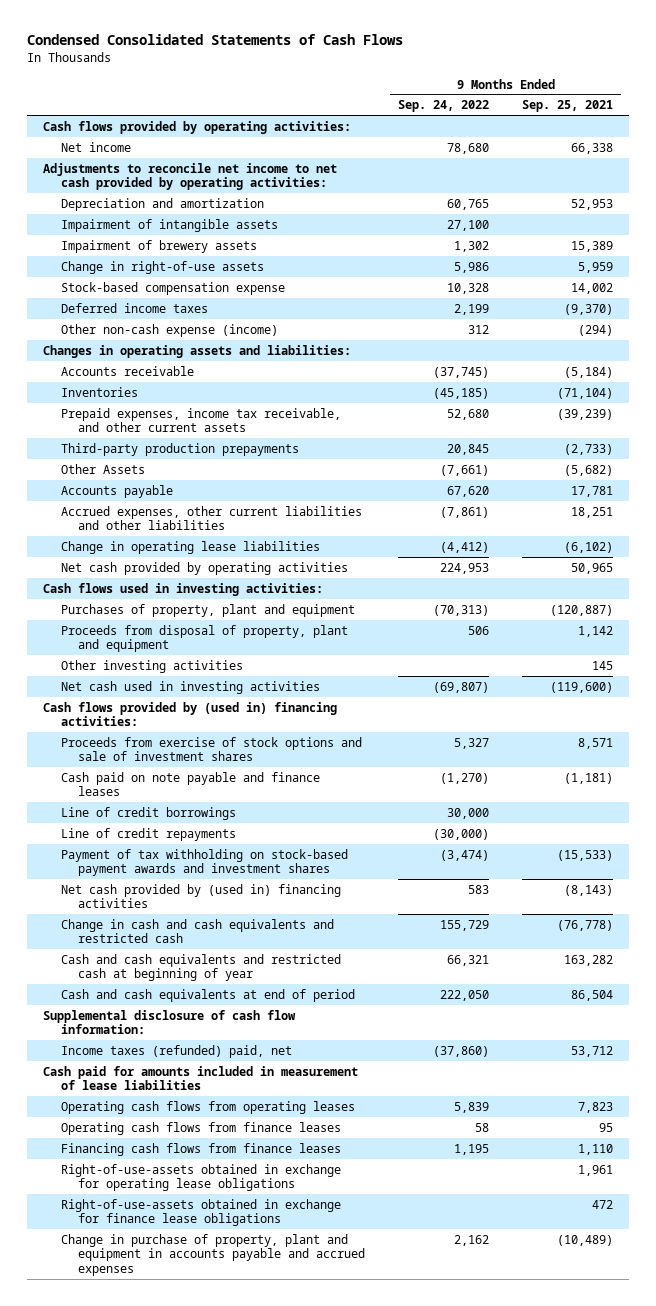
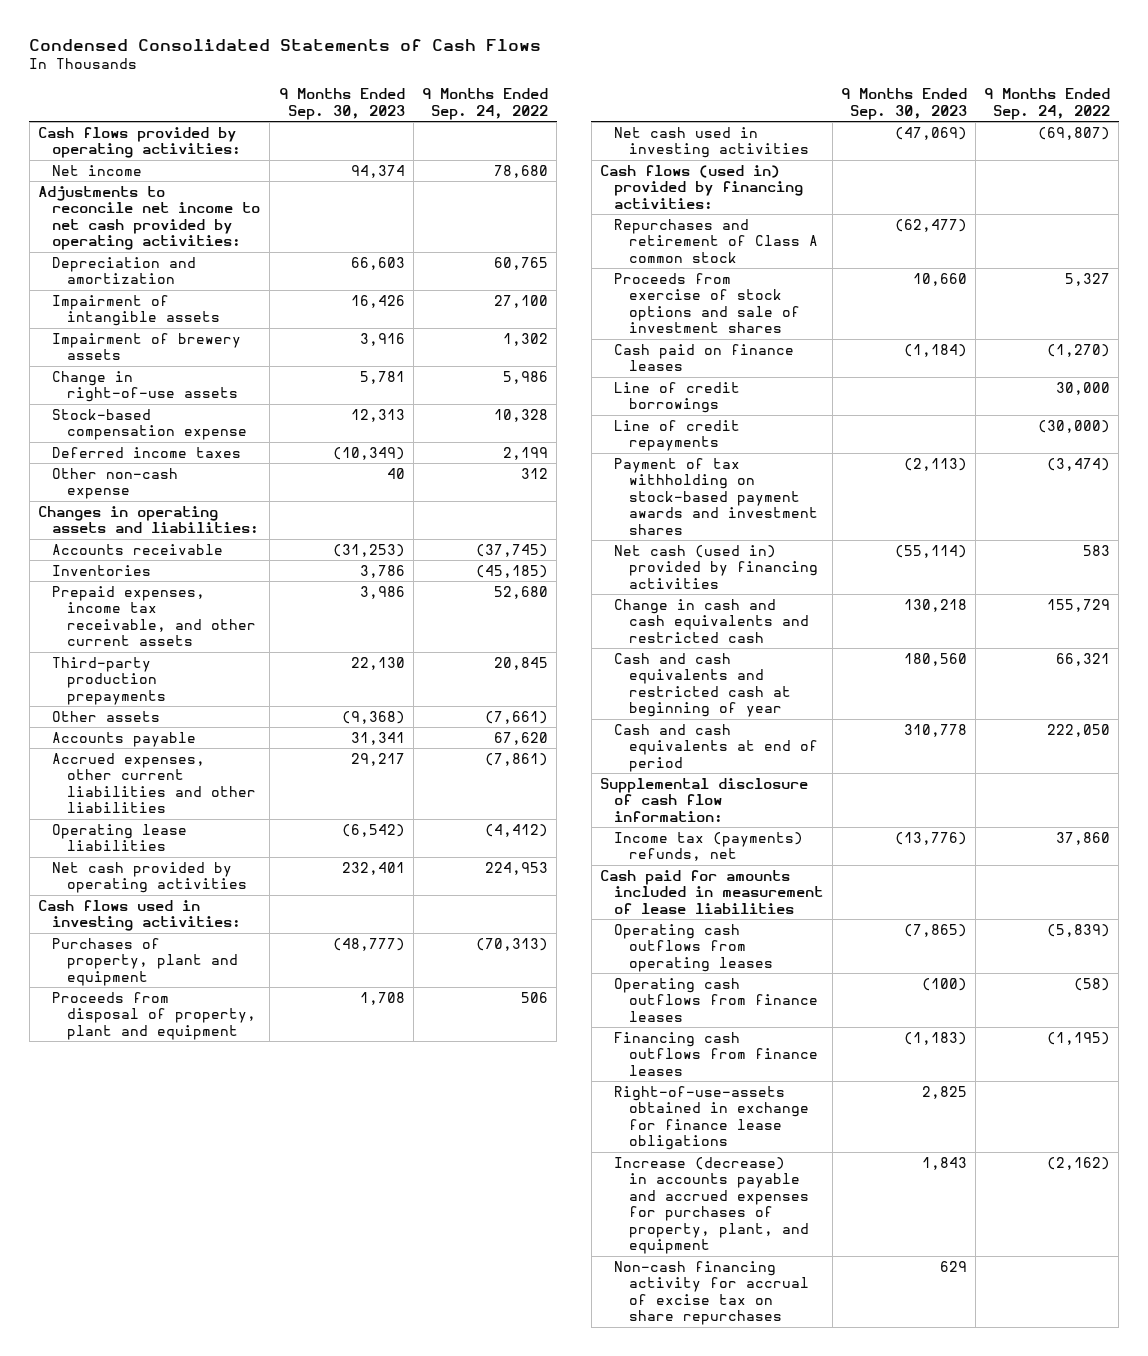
- | 9 Months Ended Sep. 24, 2022 | 9 Months Ended Sep. 25, 2021
+ | 9 Months Ended Sep. 30, 2023 | 9 Months Ended Sep. 24, 2022
- Other non-cash expense (income) | 312 | (294)
+ Other non-cash expense | 40 | 312
- Other Assets | (7,661) | (5,682)
+ Other assets | (9,368) | (7,661)
- Change in operating lease liabilities | (4,412) | (6,102)
+ Operating lease liabilities | (6,542) | (4,412)
- Other investing activities | | 145
- Cash flows provided by (used in) financing activities:
+ Cash flows (used in) provided by financing activities:
+ Repurchases and retirement of Class A common stock | (62,477) |
- Cash paid on note payable and finance leases | (1,270) | (1,181)
+ Cash paid on finance leases | (1,184) | (1,270)
- Net cash provided by (used in) financing activities | 583 | (8,143)
+ Net cash (used in) provided by financing activities | (55,114) | 583
- Income taxes (refunded) paid, net | (37,860) | 53,712
+ Income tax (payments) refunds, net | (13,776) | 37,860
- Operating cash flows from operating leases | 5,839 | 7,823
- Operating cash flows from finance leases | 58 | 95
- Financing cash flows from finance leases | 1,195 | 1,110
- Right-of-use-assets obtained in exchange for operating lease obligations | | 1,961
+ Operating cash outflows from operating leases | (7,865) | (5,839)
+ Operating cash outflows from finance leases | (100) | (58)
+ Financing cash outflows from finance leases | (1,183) | (1,195)
- Change in purchase of property, plant and equipment in accounts payable and accrued expenses | 2,162 | (10,489)
+ Increase (decrease) in accounts payable and accrued expenses for purchases of property, plant, and equipment | 1,843 | (2,162)
+ Non-cash financing activity for accrual of excise tax on share repurchases | 629 |

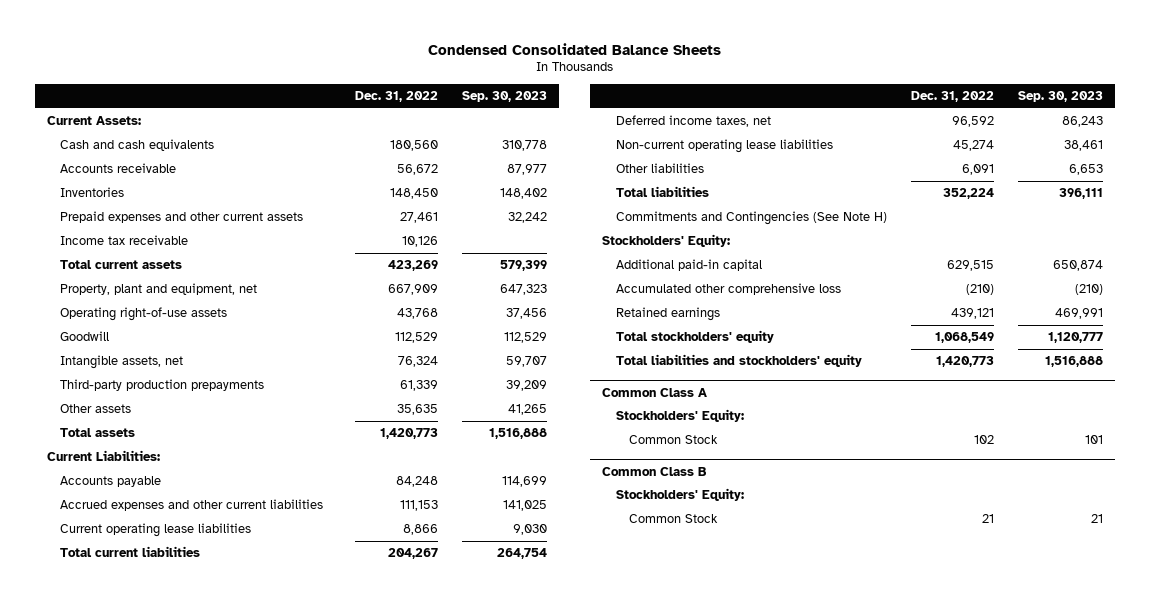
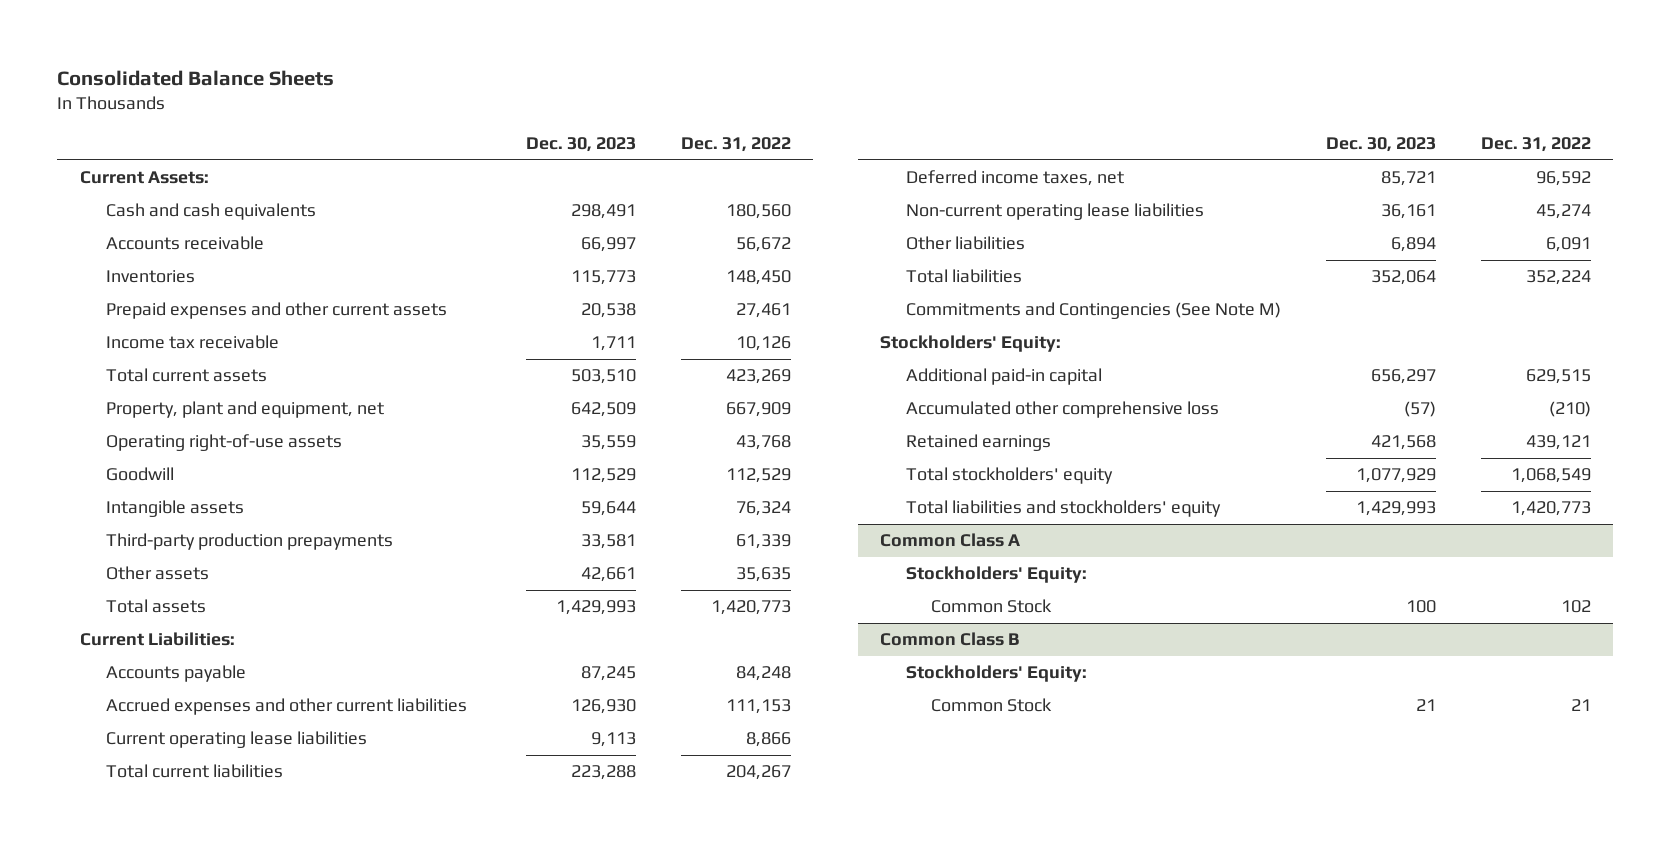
- Condensed Consolidated Balance Sheets
+ Consolidated Balance Sheets
- | Dec. 31, 2022 | Sep. 30, 2023
+ | Dec. 30, 2023 | Dec. 31, 2022
- Intangible assets, net | 76,324 | 59,707
+ Intangible assets | 59,644 | 76,324
- Commitments and Contingencies (See Note H)
+ Commitments and Contingencies (See Note M)

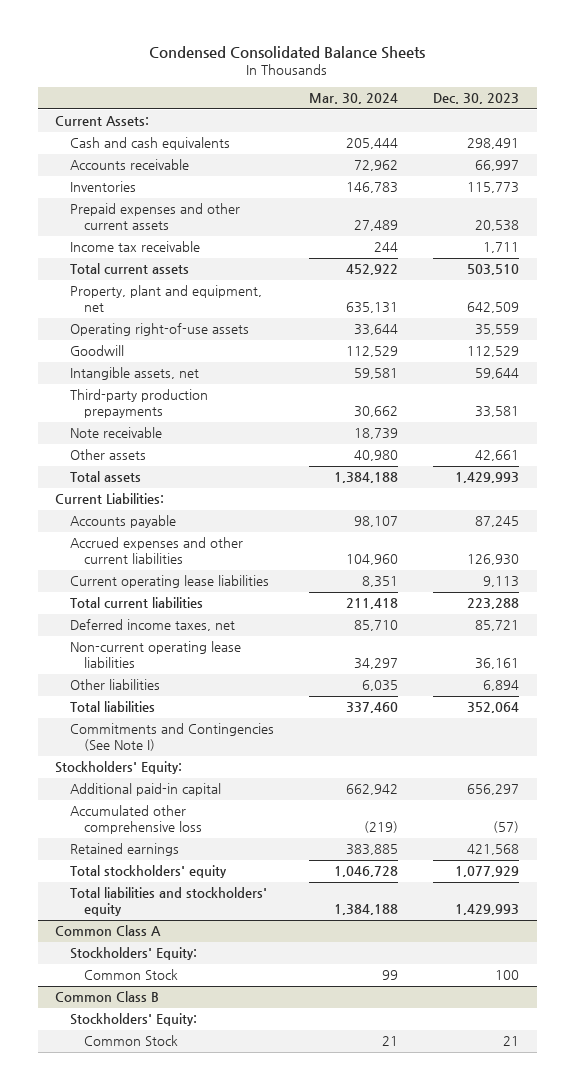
- Consolidated Balance Sheets
+ Condensed Consolidated Balance Sheets
- | Dec. 30, 2023 | Dec. 31, 2022
+ | Mar. 30, 2024 | Dec. 30, 2023
- Intangible assets | 59,644 | 76,324
+ Intangible assets, net | 59,581 | 59,644
+ Note receivable | 18,739 |
- Commitments and Contingencies (See Note M)
+ Commitments and Contingencies (See Note I)

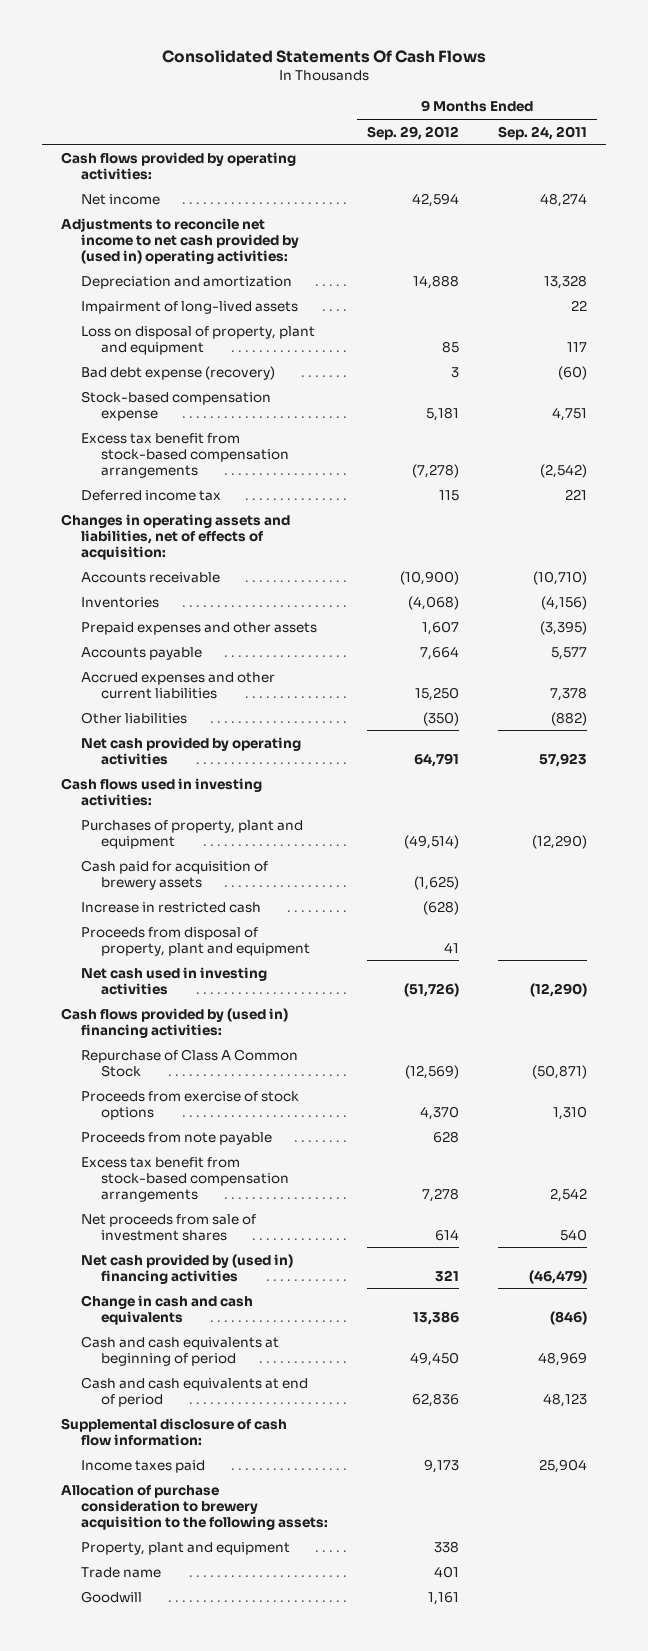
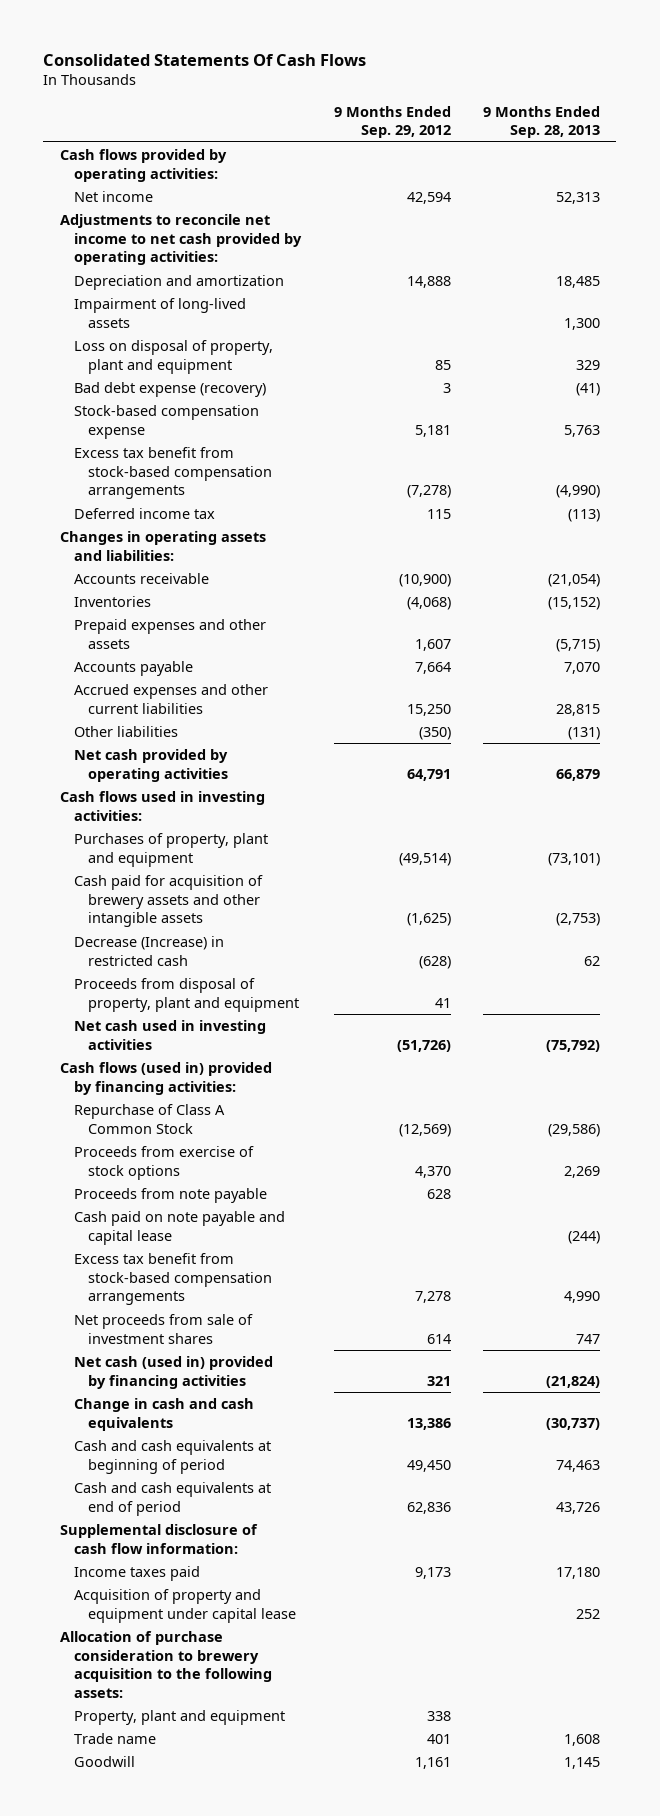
- | 9 Months Ended Sep. 29, 2012 | 9 Months Ended Sep. 24, 2011
+ | 9 Months Ended Sep. 29, 2012 | 9 Months Ended Sep. 28, 2013
- Adjustments to reconcile net income to net cash provided by (used in) operating activities:
+ Adjustments to reconcile net income to net cash provided by operating activities:
- Changes in operating assets and liabilities, net of effects of acquisition:
+ Changes in operating assets and liabilities:
- Cash paid for acquisition of brewery assets | (1,625) |
- Increase in restricted cash | (628) |
+ Cash paid for acquisition of brewery assets and other intangible assets | (1,625) | (2,753)
+ Decrease (Increase) in restricted cash | (628) | 62
- Cash flows provided by (used in) financing activities:
+ Cash flows (used in) provided by financing activities:
+ Cash paid on note payable and capital lease | | (244)
- Net cash provided by (used in) financing activities | 321 | (46,479)
+ Net cash (used in) provided by financing activities | 321 | (21,824)
+ Acquisition of property and equipment under capital lease | | 252

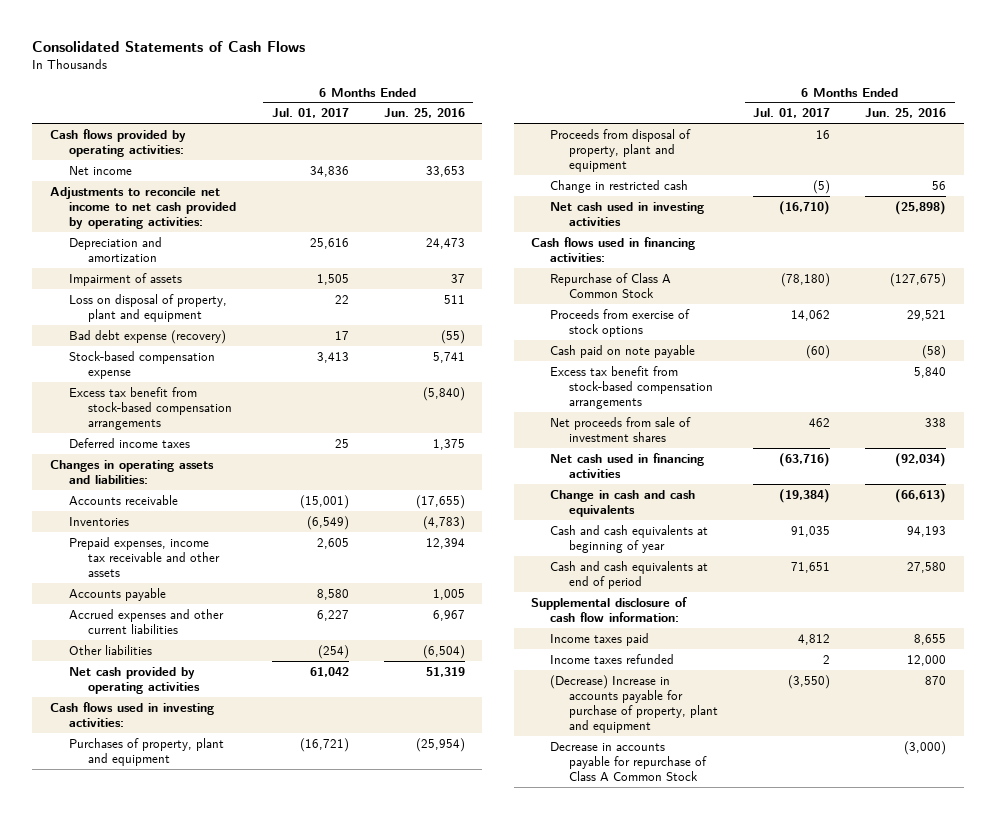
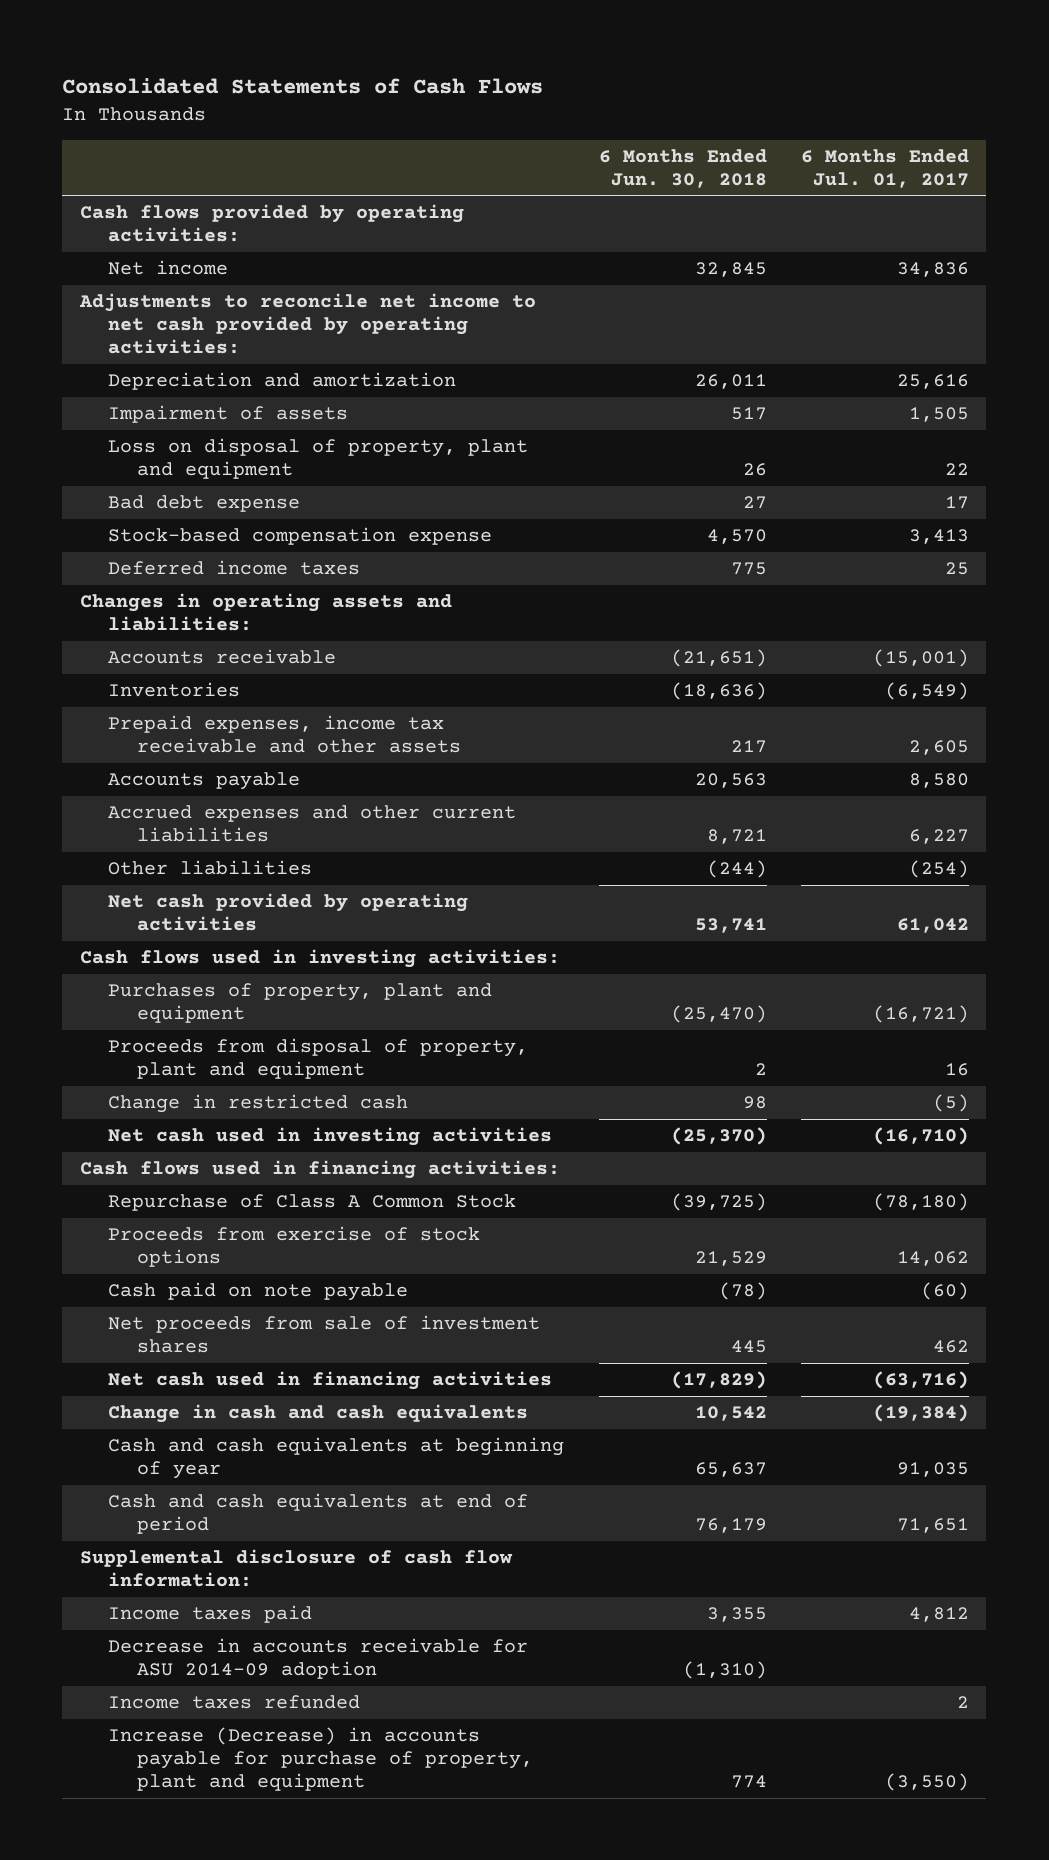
- | 6 Months Ended Jul. 01, 2017 | 6 Months Ended Jun. 25, 2016
+ | 6 Months Ended Jun. 30, 2018 | 6 Months Ended Jul. 01, 2017
- Bad debt expense (recovery) | 17 | (55)
+ Bad debt expense | 27 | 17
- Excess tax benefit from stock-based compensation arrangements | | (5,840)
- Excess tax benefit from stock-based compensation arrangements | | 5,840
+ Decrease in accounts receivable for ASU 2014-09 adoption | (1,310) |
- (Decrease) Increase in accounts payable for purchase of property, plant and equipment | (3,550) | 870
- Decrease in accounts payable for repurchase of Class A Common Stock | | (3,000)
+ Increase (Decrease) in accounts payable for purchase of property, plant and equipment | 774 | (3,550)

